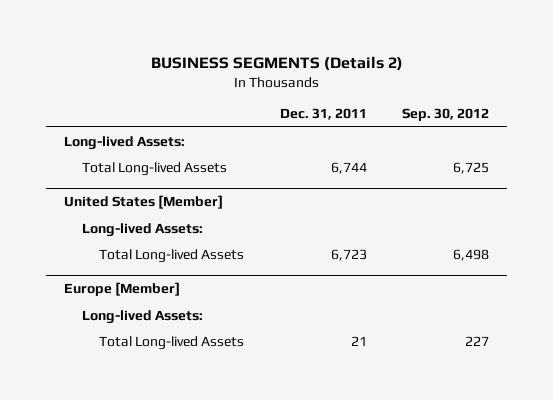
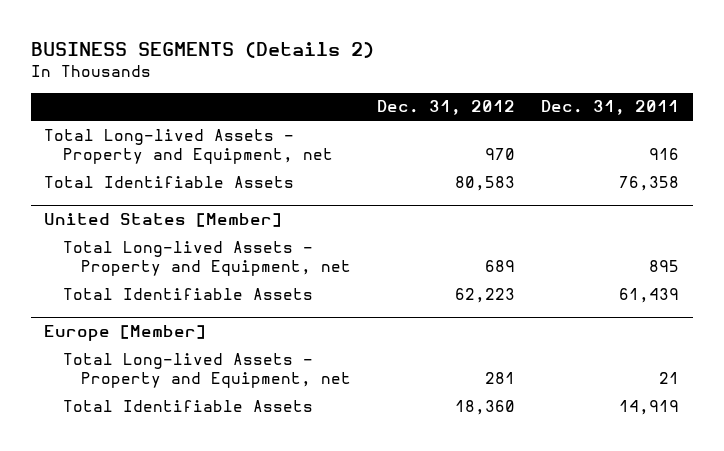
- | Dec. 31, 2011 | Sep. 30, 2012
+ | Dec. 31, 2012 | Dec. 31, 2011
- Long-lived Assets:
- Total Long-lived Assets | 6,744 | 6,725
+ Total Long-lived Assets - Property and Equipment, net | 970 | 916
+ Total Identifiable Assets | 80,583 | 76,358
@ United States [Member]
- Long-lived Assets:
- Total Long-lived Assets | 6,723 | 6,498
+ Total Long-lived Assets - Property and Equipment, net | 689 | 895
+ Total Identifiable Assets | 62,223 | 61,439
@ Europe [Member]
- Long-lived Assets:
- Total Long-lived Assets | 21 | 227
+ Total Long-lived Assets - Property and Equipment, net | 281 | 21
+ Total Identifiable Assets | 18,360 | 14,919

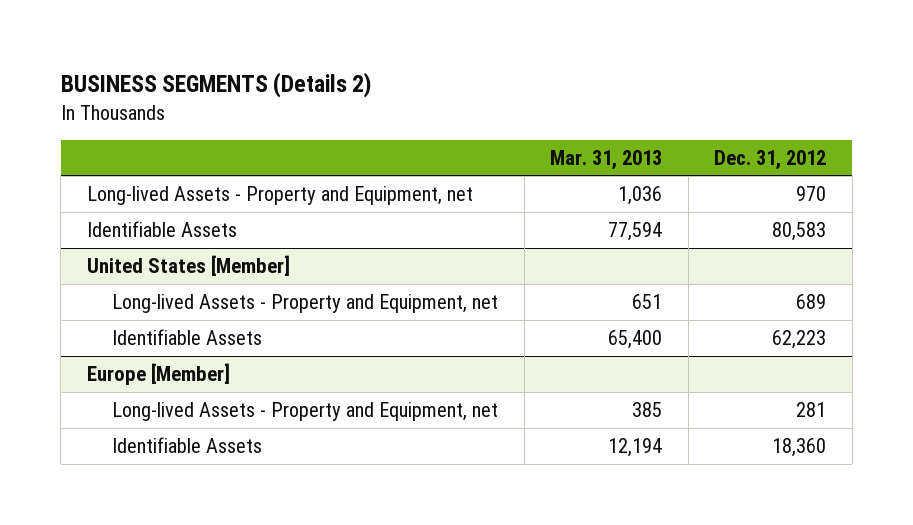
- | Dec. 31, 2012 | Dec. 31, 2011
+ | Mar. 31, 2013 | Dec. 31, 2012
- Total Long-lived Assets - Property and Equipment, net | 970 | 916
- Total Identifiable Assets | 80,583 | 76,358
+ Long-lived Assets - Property and Equipment, net | 1,036 | 970
+ Identifiable Assets | 77,594 | 80,583
@ United States [Member]
- Total Long-lived Assets - Property and Equipment, net | 689 | 895
- Total Identifiable Assets | 62,223 | 61,439
+ Long-lived Assets - Property and Equipment, net | 651 | 689
+ Identifiable Assets | 65,400 | 62,223
@ Europe [Member]
- Total Long-lived Assets - Property and Equipment, net | 281 | 21
- Total Identifiable Assets | 18,360 | 14,919
+ Long-lived Assets - Property and Equipment, net | 385 | 281
+ Identifiable Assets | 12,194 | 18,360

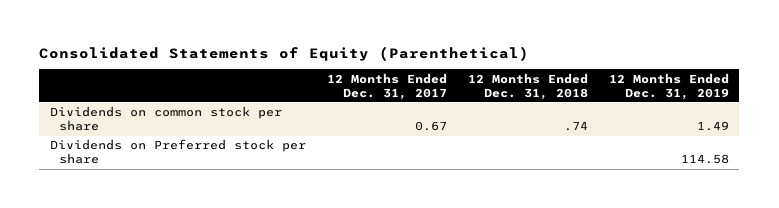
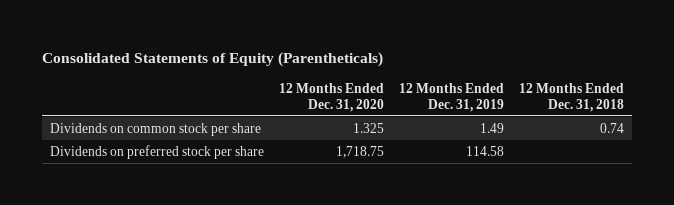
- Consolidated Statements of Equity (Parenthetical)
+ Consolidated Statements of Equity (Parentheticals)
- | 12 Months Ended Dec. 31, 2017 | 12 Months Ended Dec. 31, 2018 | 12 Months Ended Dec. 31, 2019
+ | 12 Months Ended Dec. 31, 2020 | 12 Months Ended Dec. 31, 2019 | 12 Months Ended Dec. 31, 2018
- Dividends on common stock per share | 0.67 | .74 | 1.49
- Dividends on Preferred stock per share | | | 114.58
+ Dividends on common stock per share | 1.325 | 1.49 | 0.74
+ Dividends on preferred stock per share | 1,718.75 | 114.58 |

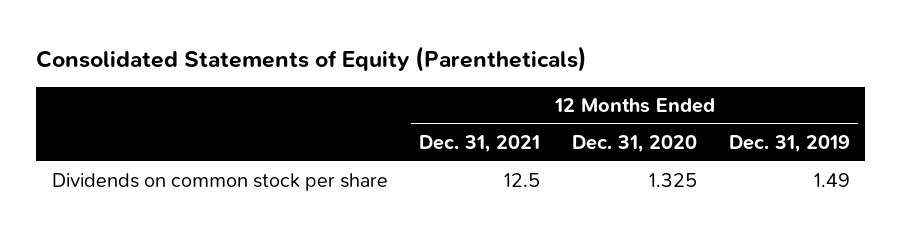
- | 12 Months Ended Dec. 31, 2020 | 12 Months Ended Dec. 31, 2019 | 12 Months Ended Dec. 31, 2018
+ | 12 Months Ended Dec. 31, 2021 | 12 Months Ended Dec. 31, 2020 | 12 Months Ended Dec. 31, 2019
- Dividends on preferred stock per share | 1,718.75 | 114.58 |

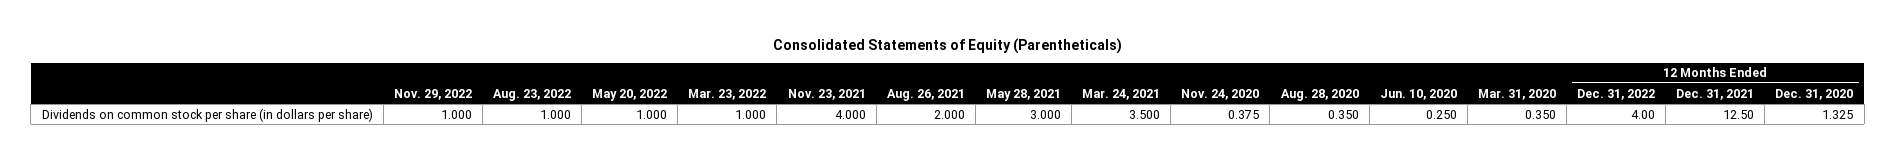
- | 12 Months Ended Dec. 31, 2021 | 12 Months Ended Dec. 31, 2020 | 12 Months Ended Dec. 31, 2019
+ | Nov. 29, 2022 | Aug. 23, 2022 | May 20, 2022 | Mar. 23, 2022 | Nov. 23, 2021 | Aug. 26, 2021 | May 28, 2021 | Mar. 24, 2021 | Nov. 24, 2020 | Aug. 28, 2020 | Jun. 10, 2020 | Mar. 31, 2020 | 12 Months Ended Dec. 31, 2022 | 12 Months Ended Dec. 31, 2021 | 12 Months Ended Dec. 31, 2020
- Dividends on common stock per share | 12.5 | 1.325 | 1.49
+ Dividends on common stock per share (in dollars per share) | 1.000 | 1.000 | 1.000 | 1.000 | 4.000 | 2.000 | 3.000 | 3.500 | 0.375 | 0.350 | 0.250 | 0.350 | 4.00 | 12.50 | 1.325

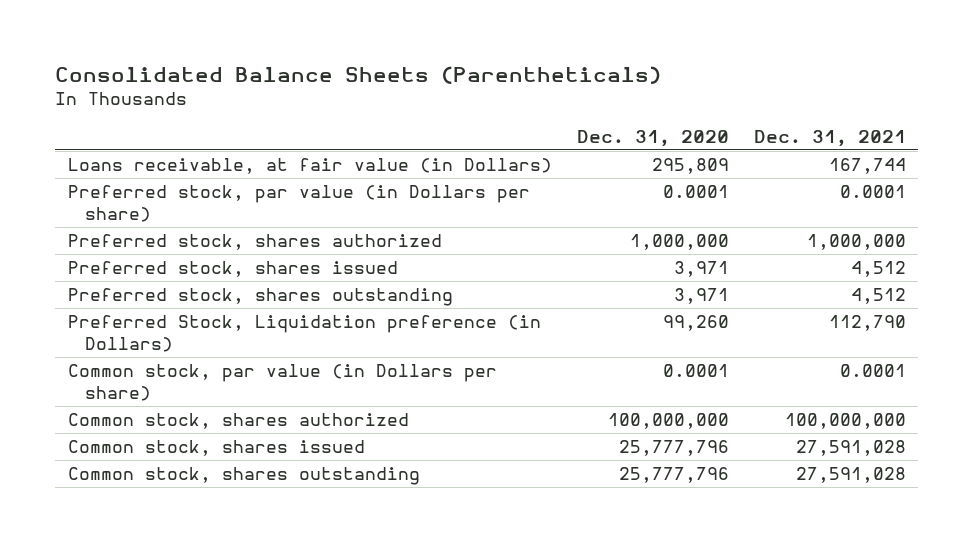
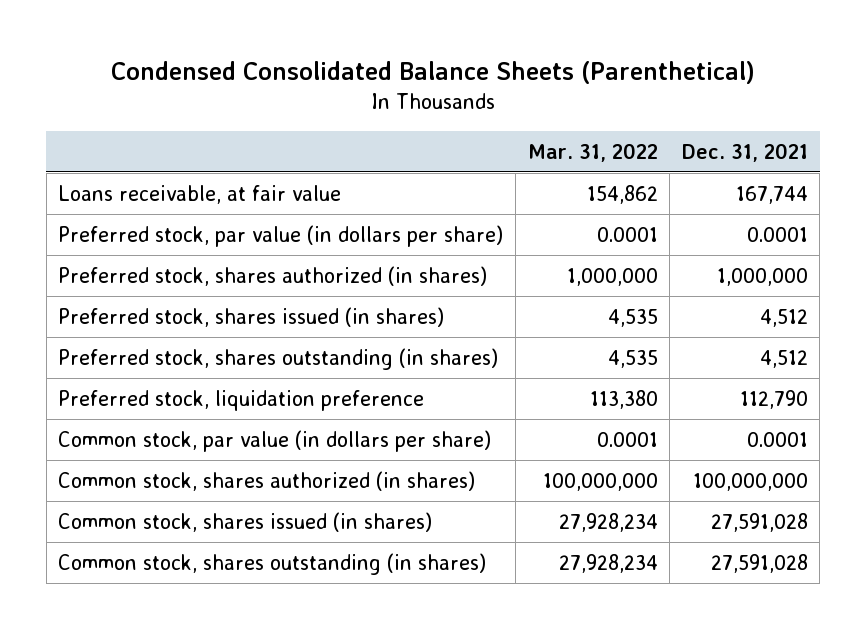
- Consolidated Balance Sheets (Parentheticals)
+ Condensed Consolidated Balance Sheets (Parenthetical)
- | Dec. 31, 2020 | Dec. 31, 2021
+ | Mar. 31, 2022 | Dec. 31, 2021
- Loans receivable, at fair value (in Dollars) | 295,809 | 167,744
- Preferred stock, par value (in Dollars per share) | 0.0001 | 0.0001
- Preferred stock, shares authorized | 1,000,000 | 1,000,000
- Preferred stock, shares issued | 3,971 | 4,512
- Preferred stock, shares outstanding | 3,971 | 4,512
- Preferred Stock, Liquidation preference (in Dollars) | 99,260 | 112,790
- Common stock, par value (in Dollars per share) | 0.0001 | 0.0001
- Common stock, shares authorized | 100,000,000 | 100,000,000
- Common stock, shares issued | 25,777,796 | 27,591,028
- Common stock, shares outstanding | 25,777,796 | 27,591,028
+ Loans receivable, at fair value | 154,862 | 167,744
+ Preferred stock, par value (in dollars per share) | 0.0001 | 0.0001
+ Preferred stock, shares authorized (in shares) | 1,000,000 | 1,000,000
+ Preferred stock, shares issued (in shares) | 4,535 | 4,512
+ Preferred stock, shares outstanding (in shares) | 4,535 | 4,512
+ Preferred stock, liquidation preference | 113,380 | 112,790
+ Common stock, par value (in dollars per share) | 0.0001 | 0.0001
+ Common stock, shares authorized (in shares) | 100,000,000 | 100,000,000
+ Common stock, shares issued (in shares) | 27,928,234 | 27,591,028
+ Common stock, shares outstanding (in shares) | 27,928,234 | 27,591,028

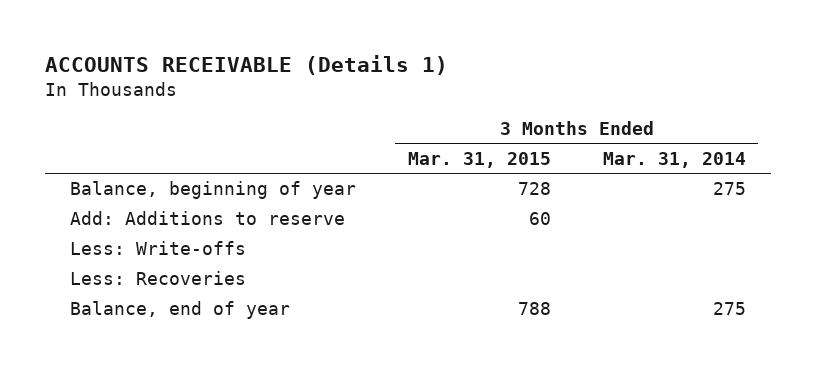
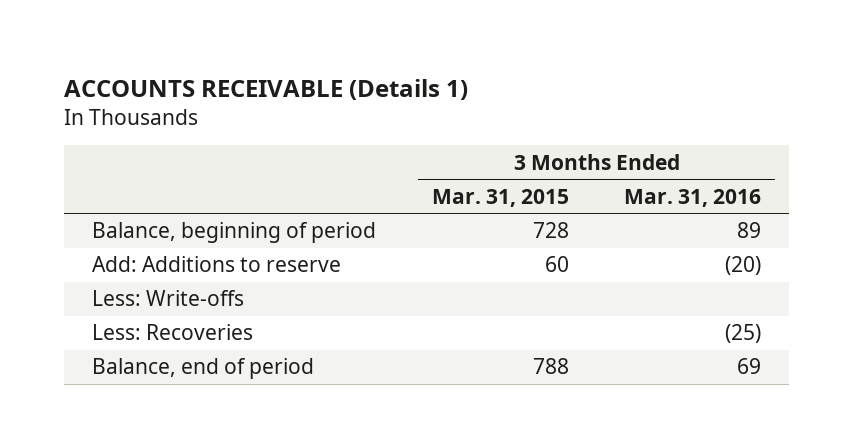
- | 3 Months Ended Mar. 31, 2015 | 3 Months Ended Mar. 31, 2014
+ | 3 Months Ended Mar. 31, 2015 | 3 Months Ended Mar. 31, 2016
- Balance, beginning of year | 728 | 275
+ Balance, beginning of period | 728 | 89
- Balance, end of year | 788 | 275
+ Balance, end of period | 788 | 69

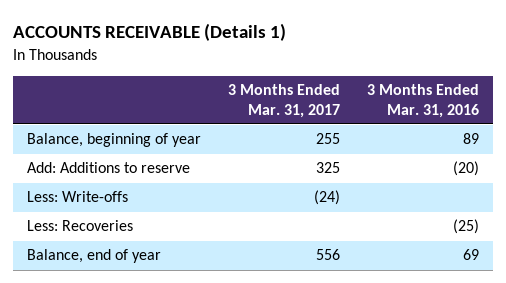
- | 3 Months Ended Mar. 31, 2015 | 3 Months Ended Mar. 31, 2016
+ | 3 Months Ended Mar. 31, 2017 | 3 Months Ended Mar. 31, 2016
- Balance, beginning of period | 728 | 89
+ Balance, beginning of year | 255 | 89
- Balance, end of period | 788 | 69
+ Balance, end of year | 556 | 69

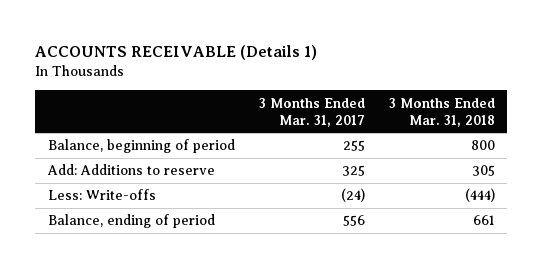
- | 3 Months Ended Mar. 31, 2017 | 3 Months Ended Mar. 31, 2016
+ | 3 Months Ended Mar. 31, 2017 | 3 Months Ended Mar. 31, 2018
- Balance, beginning of year | 255 | 89
+ Balance, beginning of period | 255 | 800
- Less: Recoveries | | (25)
- Balance, end of year | 556 | 69
+ Balance, ending of period | 556 | 661

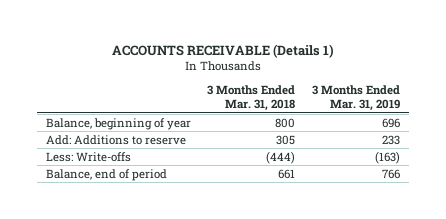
- | 3 Months Ended Mar. 31, 2017 | 3 Months Ended Mar. 31, 2018
+ | 3 Months Ended Mar. 31, 2018 | 3 Months Ended Mar. 31, 2019
- Balance, beginning of period | 255 | 800
+ Balance, beginning of year | 800 | 696
- Balance, ending of period | 556 | 661
+ Balance, end of period | 661 | 766

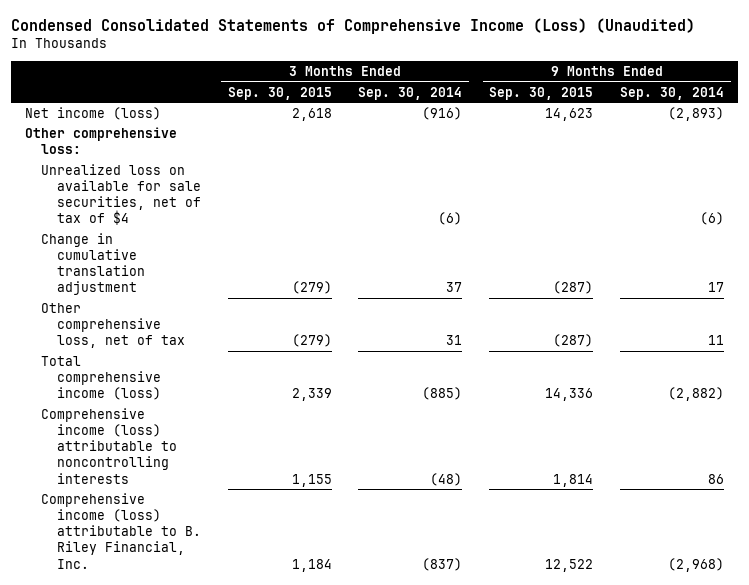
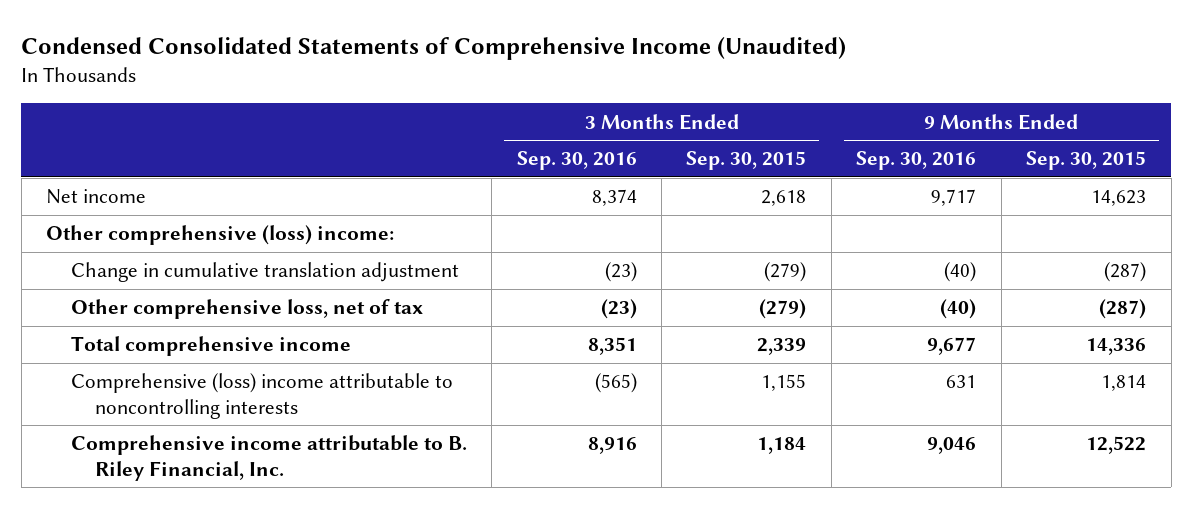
- Condensed Consolidated Statements of Comprehensive Income (Loss) (Unaudited)
+ Condensed Consolidated Statements of Comprehensive Income (Unaudited)
- | 3 Months Ended Sep. 30, 2015 | 3 Months Ended Sep. 30, 2014 | 9 Months Ended Sep. 30, 2015 | 9 Months Ended Sep. 30, 2014
+ | 3 Months Ended Sep. 30, 2016 | 3 Months Ended Sep. 30, 2015 | 9 Months Ended Sep. 30, 2016 | 9 Months Ended Sep. 30, 2015
- Net income (loss) | 2,618 | (916) | 14,623 | (2,893)
- Other comprehensive loss:
- Unrealized loss on available for sale securities, net of tax of $4 | | (6) | | (6)
+ Net income | 8,374 | 2,618 | 9,717 | 14,623
+ Other comprehensive (loss) income:
- Total comprehensive income (loss) | 2,339 | (885) | 14,336 | (2,882)
- Comprehensive income (loss) attributable to noncontrolling interests | 1,155 | (48) | 1,814 | 86
- Comprehensive income (loss) attributable to B. Riley Financial, Inc. | 1,184 | (837) | 12,522 | (2,968)
+ Total comprehensive income | 8,351 | 2,339 | 9,677 | 14,336
+ Comprehensive (loss) income attributable to noncontrolling interests | (565) | 1,155 | 631 | 1,814
+ Comprehensive income attributable to B. Riley Financial, Inc. | 8,916 | 1,184 | 9,046 | 12,522

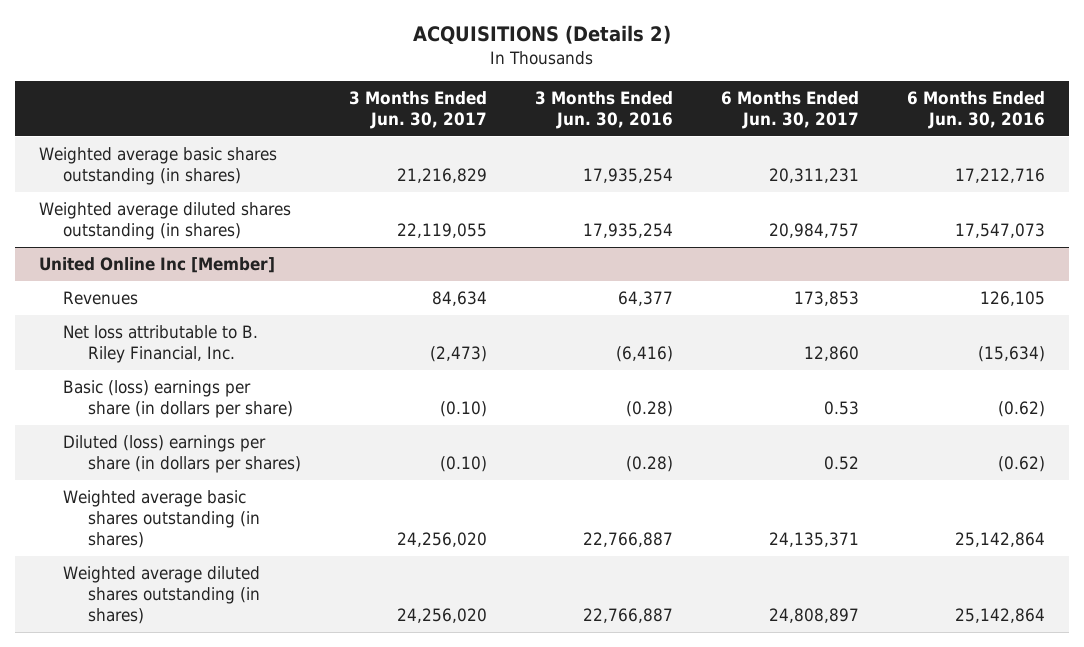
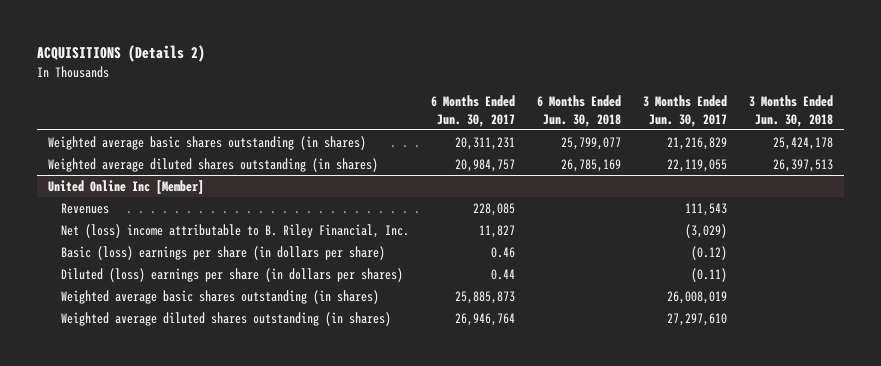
- | 3 Months Ended Jun. 30, 2017 | 3 Months Ended Jun. 30, 2016 | 6 Months Ended Jun. 30, 2017 | 6 Months Ended Jun. 30, 2016
+ | 6 Months Ended Jun. 30, 2017 | 6 Months Ended Jun. 30, 2018 | 3 Months Ended Jun. 30, 2017 | 3 Months Ended Jun. 30, 2018
@ United Online Inc [Member]
- Revenues | 84,634 | 64,377 | 173,853 | 126,105
- Net loss attributable to B. Riley Financial, Inc. | (2,473) | (6,416) | 12,860 | (15,634)
- Basic (loss) earnings per share (in dollars per share) | (0.10) | (0.28) | 0.53 | (0.62)
- Diluted (loss) earnings per share (in dollars per shares) | (0.10) | (0.28) | 0.52 | (0.62)
- Weighted average basic shares outstanding (in shares) | 24,256,020 | 22,766,887 | 24,135,371 | 25,142,864
- Weighted average diluted shares outstanding (in shares) | 24,256,020 | 22,766,887 | 24,808,897 | 25,142,864
+ Revenues | 228,085 | | 111,543 |
+ Net (loss) income attributable to B. Riley Financial, Inc. | 11,827 | | (3,029) |
+ Basic (loss) earnings per share (in dollars per share) | 0.46 | | (0.12) |
+ Diluted (loss) earnings per share (in dollars per shares) | 0.44 | | (0.11) |
+ Weighted average basic shares outstanding (in shares) | 25,885,873 | | 26,008,019 |
+ Weighted average diluted shares outstanding (in shares) | 26,946,764 | | 27,297,610 |

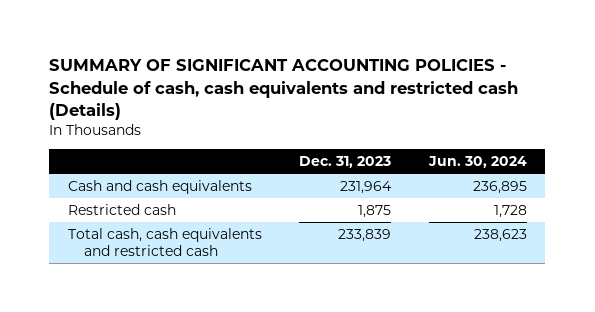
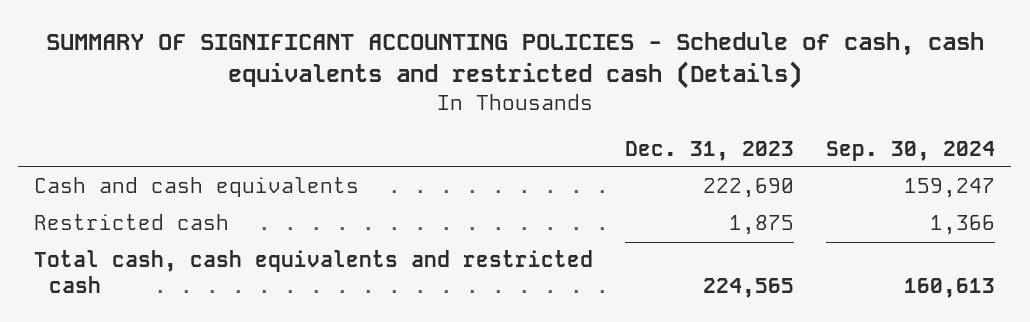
- | Dec. 31, 2023 | Jun. 30, 2024
+ | Dec. 31, 2023 | Sep. 30, 2024
- Cash and cash equivalents | 231,964 | 236,895
+ Cash and cash equivalents | 222,690 | 159,247
- Total cash, cash equivalents and restricted cash | 233,839 | 238,623
+ Total cash, cash equivalents and restricted cash | 224,565 | 160,613

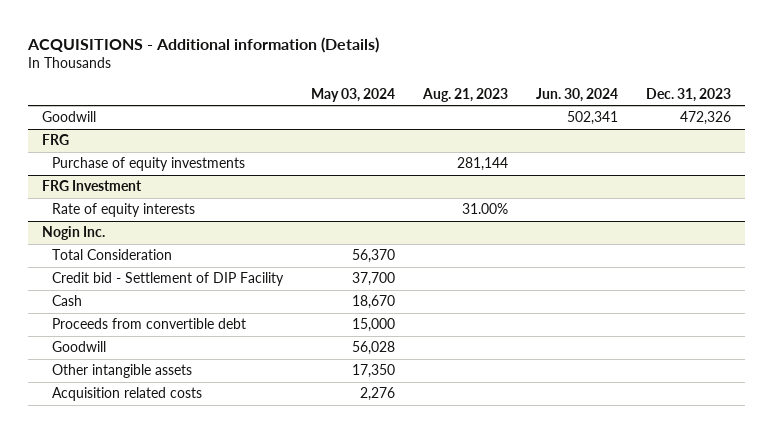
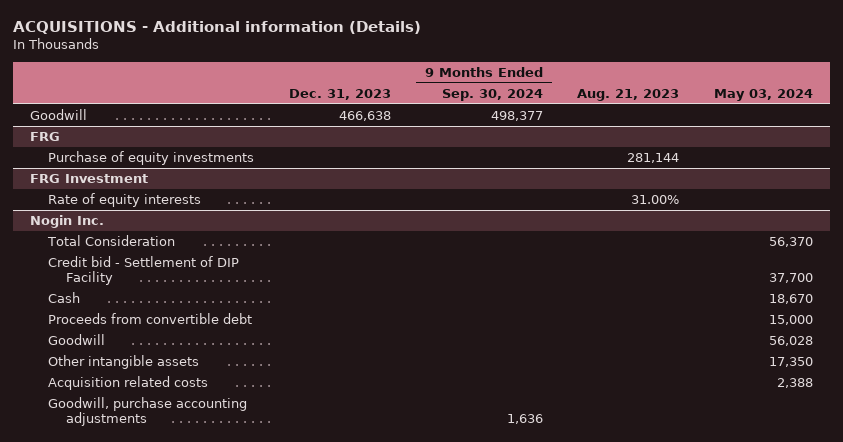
- | May 03, 2024 | Aug. 21, 2023 | Jun. 30, 2024 | Dec. 31, 2023
+ | Dec. 31, 2023 | 9 Months Ended Sep. 30, 2024 | Aug. 21, 2023 | May 03, 2024
- Goodwill | | | 502,341 | 472,326
+ Goodwill | 466,638 | 498,377 | |
@ Nogin Inc.
- Acquisition related costs | 2,276 | | |
+ Acquisition related costs | | | | 2,388
+ Goodwill, purchase accounting adjustments | | 1,636 | |

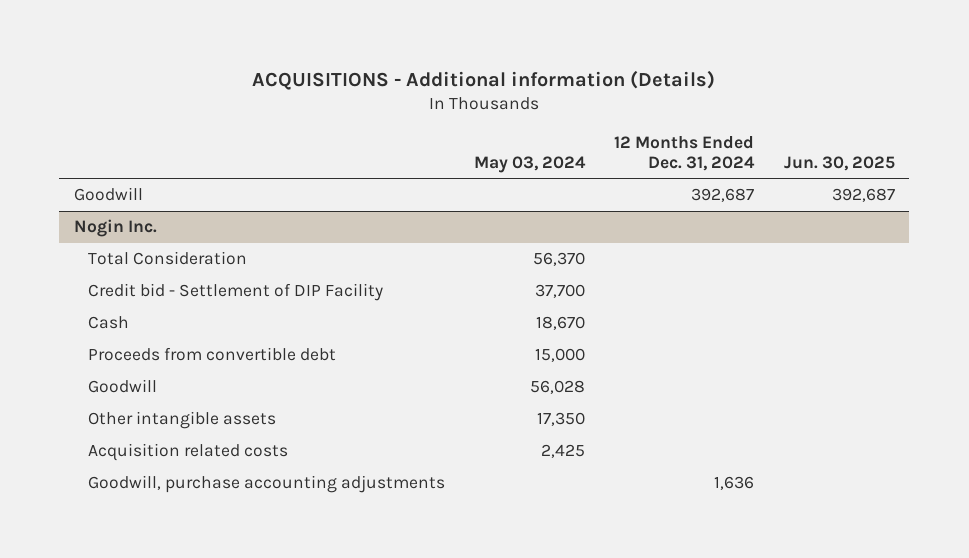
- | Dec. 31, 2023 | 9 Months Ended Sep. 30, 2024 | Aug. 21, 2023 | May 03, 2024
+ | May 03, 2024 | 12 Months Ended Dec. 31, 2024 | Jun. 30, 2025
- FRG
- Purchase of equity investments | | | 281,144 |
- FRG Investment
- Rate of equity interests | | | 31.00% |
@ Nogin Inc.
- Acquisition related costs | | | | 2,388
+ Acquisition related costs | 2,425 | |

